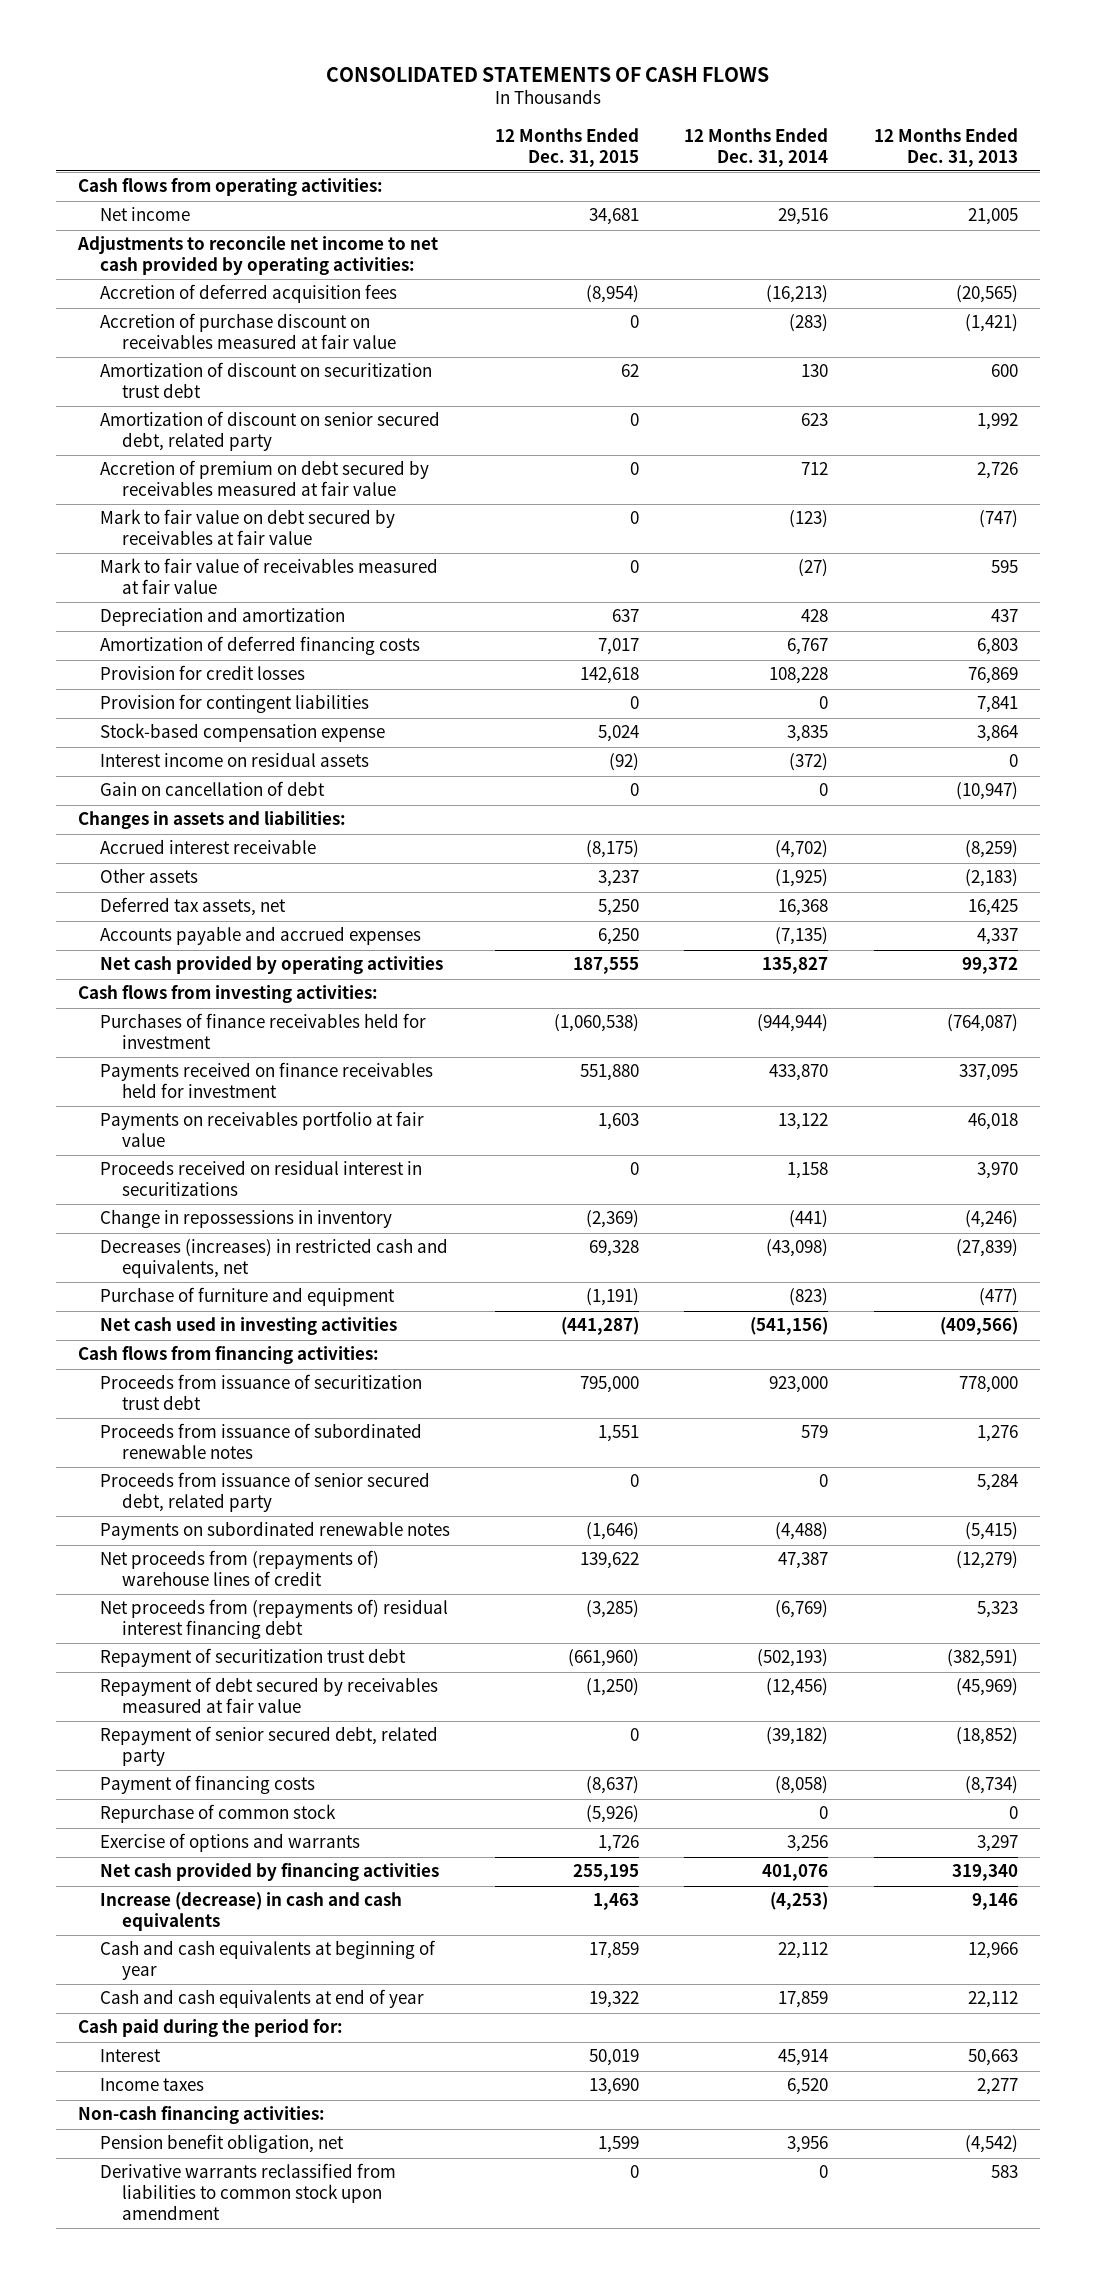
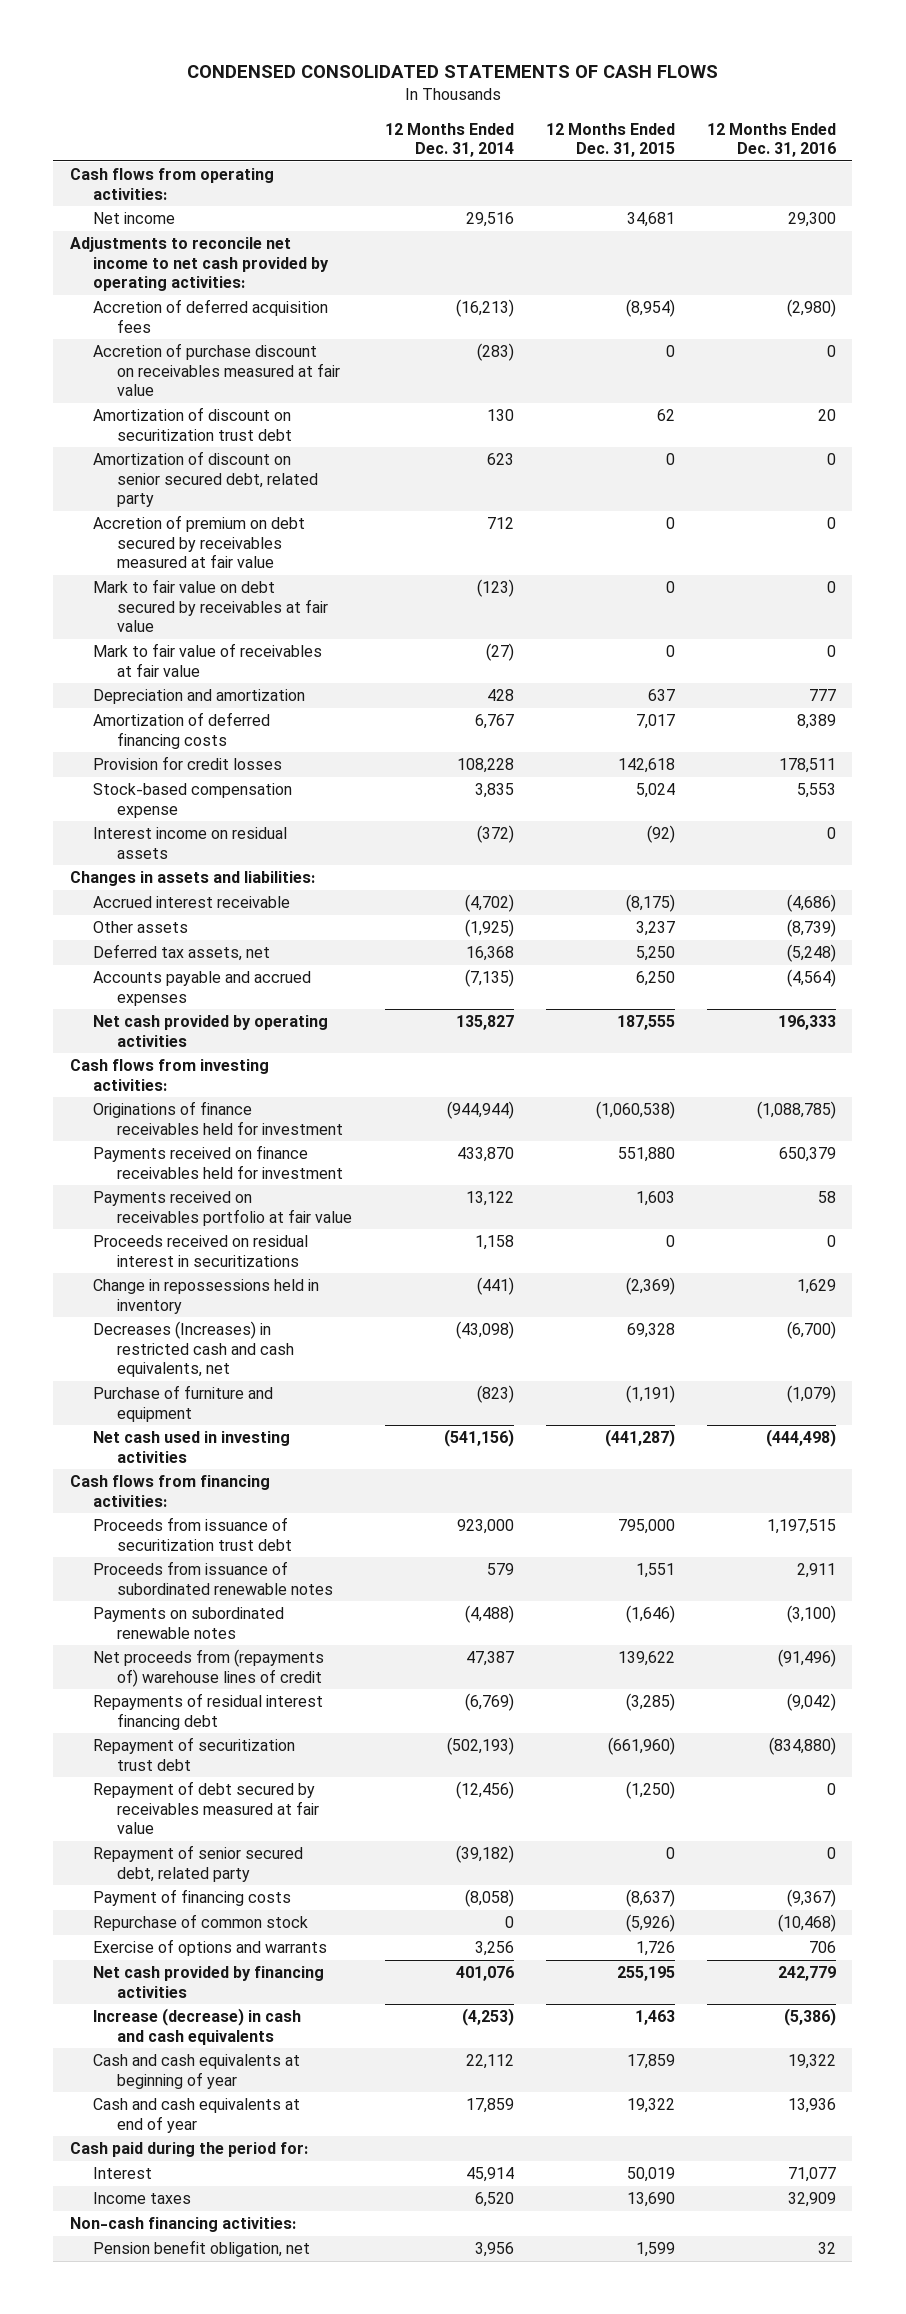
- CONSOLIDATED STATEMENTS OF CASH FLOWS
+ CONDENSED CONSOLIDATED STATEMENTS OF CASH FLOWS
- | 12 Months Ended Dec. 31, 2015 | 12 Months Ended Dec. 31, 2014 | 12 Months Ended Dec. 31, 2013
+ | 12 Months Ended Dec. 31, 2014 | 12 Months Ended Dec. 31, 2015 | 12 Months Ended Dec. 31, 2016
- Mark to fair value of receivables measured at fair value | 0 | (27) | 595
+ Mark to fair value of receivables at fair value | (27) | 0 | 0
- Provision for contingent liabilities | 0 | 0 | 7,841
- Gain on cancellation of debt | 0 | 0 | (10,947)
- Purchases of finance receivables held for investment | (1,060,538) | (944,944) | (764,087)
+ Originations of finance receivables held for investment | (944,944) | (1,060,538) | (1,088,785)
- Payments on receivables portfolio at fair value | 1,603 | 13,122 | 46,018
+ Payments received on receivables portfolio at fair value | 13,122 | 1,603 | 58
- Change in repossessions in inventory | (2,369) | (441) | (4,246)
- Decreases (increases) in restricted cash and equivalents, net | 69,328 | (43,098) | (27,839)
+ Change in repossessions held in inventory | (441) | (2,369) | 1,629
+ Decreases (Increases) in restricted cash and cash equivalents, net | (43,098) | 69,328 | (6,700)
- Proceeds from issuance of senior secured debt, related party | 0 | 0 | 5,284
- Net proceeds from (repayments of) residual interest financing debt | (3,285) | (6,769) | 5,323
+ Repayments of residual interest financing debt | (6,769) | (3,285) | (9,042)
- Derivative warrants reclassified from liabilities to common stock upon amendment | 0 | 0 | 583

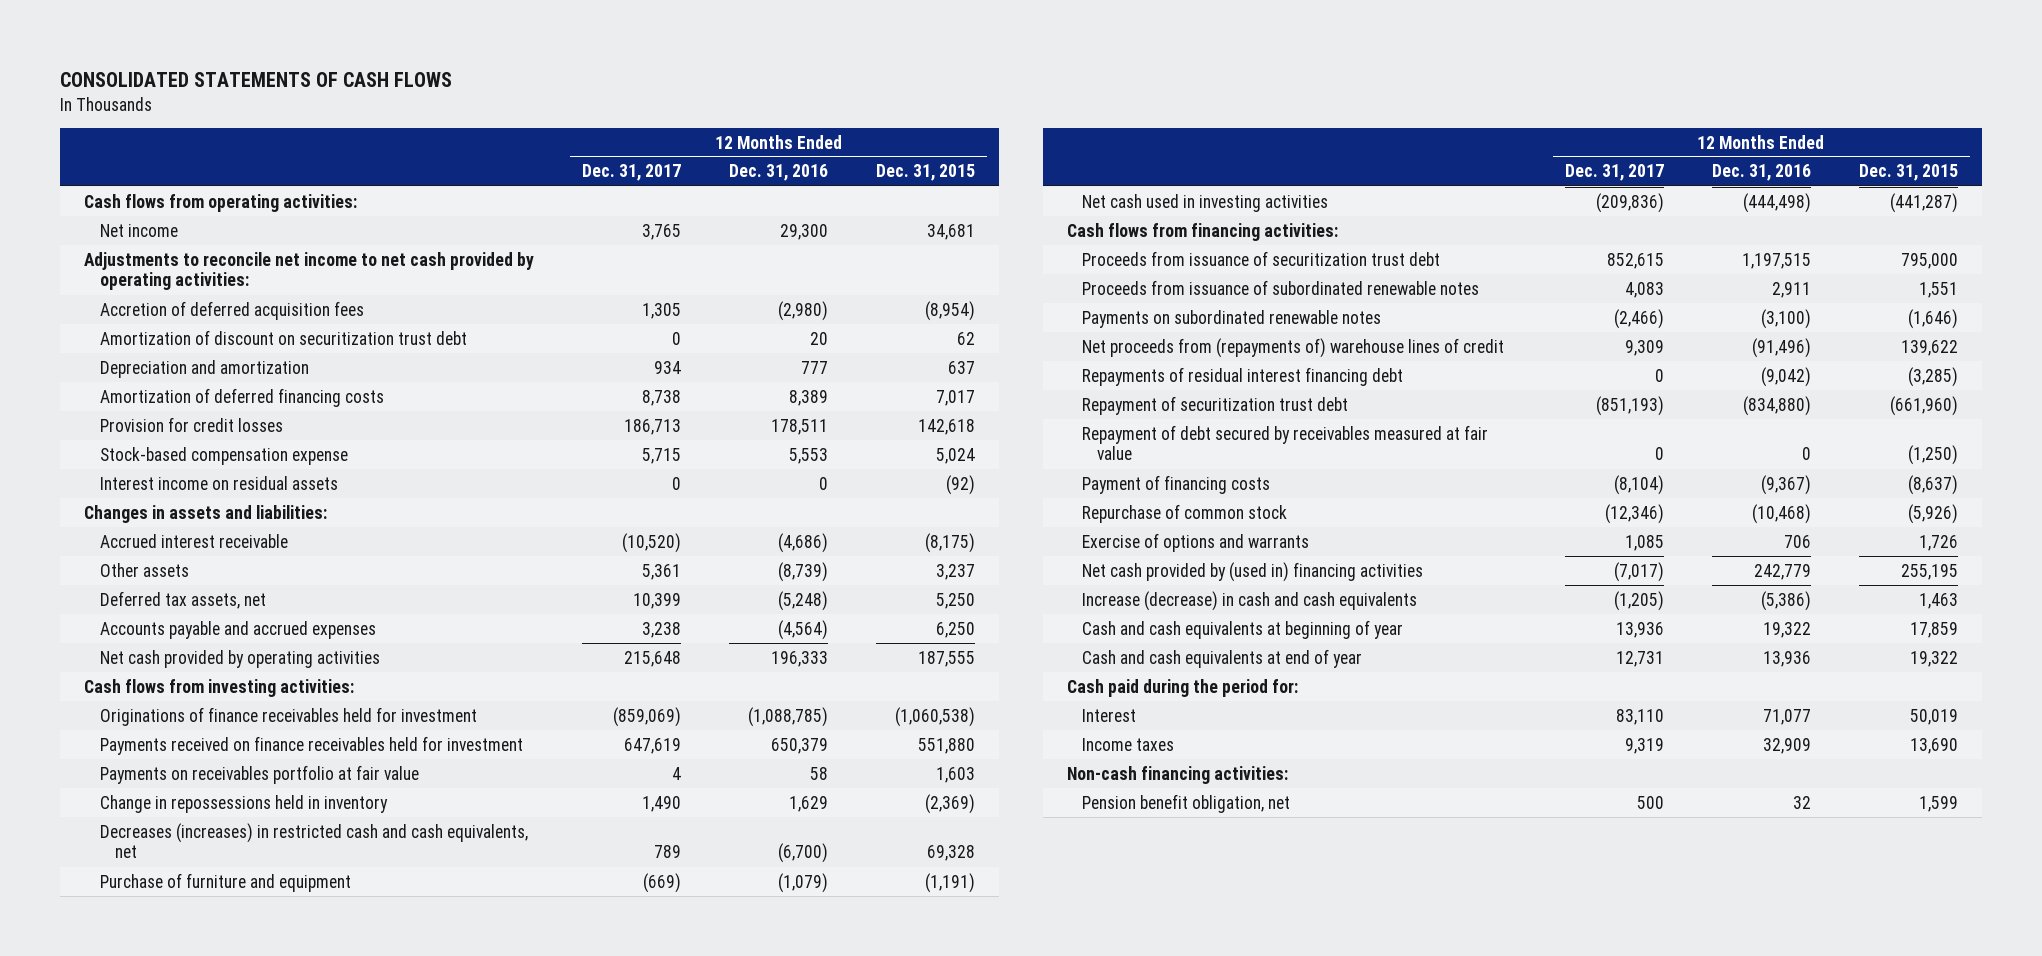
- CONDENSED CONSOLIDATED STATEMENTS OF CASH FLOWS
+ CONSOLIDATED STATEMENTS OF CASH FLOWS
- | 12 Months Ended Dec. 31, 2014 | 12 Months Ended Dec. 31, 2015 | 12 Months Ended Dec. 31, 2016
+ | 12 Months Ended Dec. 31, 2017 | 12 Months Ended Dec. 31, 2016 | 12 Months Ended Dec. 31, 2015
- Accretion of purchase discount on receivables measured at fair value | (283) | 0 | 0
- Amortization of discount on senior secured debt, related party | 623 | 0 | 0
- Accretion of premium on debt secured by receivables measured at fair value | 712 | 0 | 0
- Mark to fair value on debt secured by receivables at fair value | (123) | 0 | 0
- Mark to fair value of receivables at fair value | (27) | 0 | 0
- Payments received on receivables portfolio at fair value | 13,122 | 1,603 | 58
- Proceeds received on residual interest in securitizations | 1,158 | 0 | 0
+ Payments on receivables portfolio at fair value | 4 | 58 | 1,603
- Decreases (Increases) in restricted cash and cash equivalents, net | (43,098) | 69,328 | (6,700)
+ Decreases (increases) in restricted cash and cash equivalents, net | 789 | (6,700) | 69,328
- Repayment of senior secured debt, related party | (39,182) | 0 | 0
- Net cash provided by financing activities | 401,076 | 255,195 | 242,779
+ Net cash provided by (used in) financing activities | (7,017) | 242,779 | 255,195

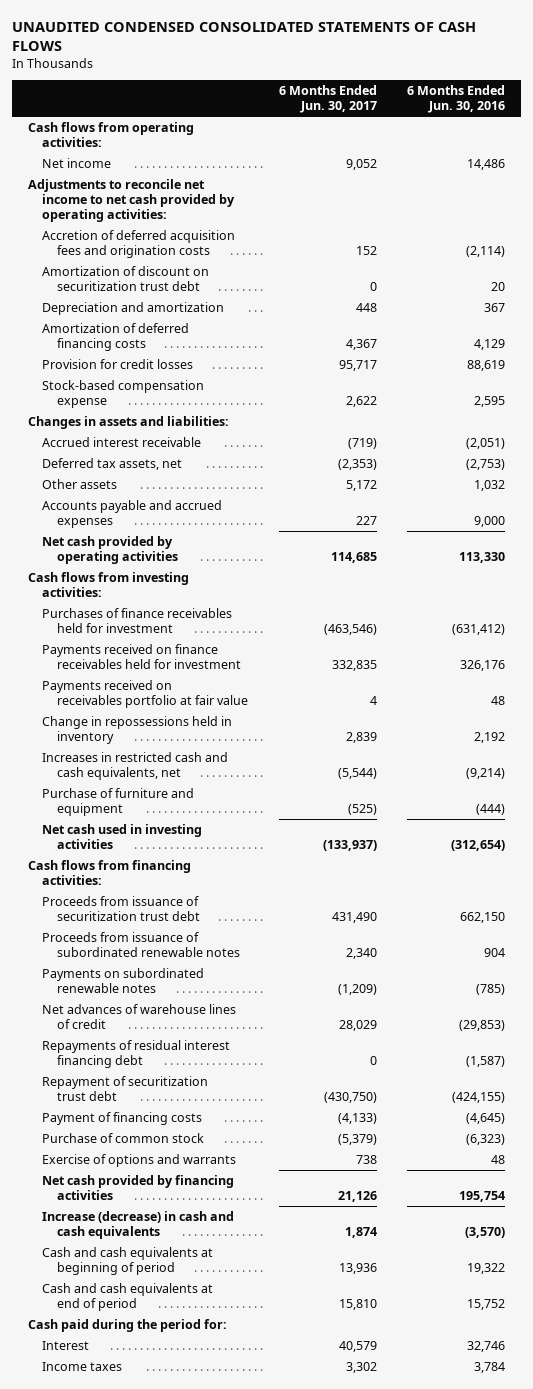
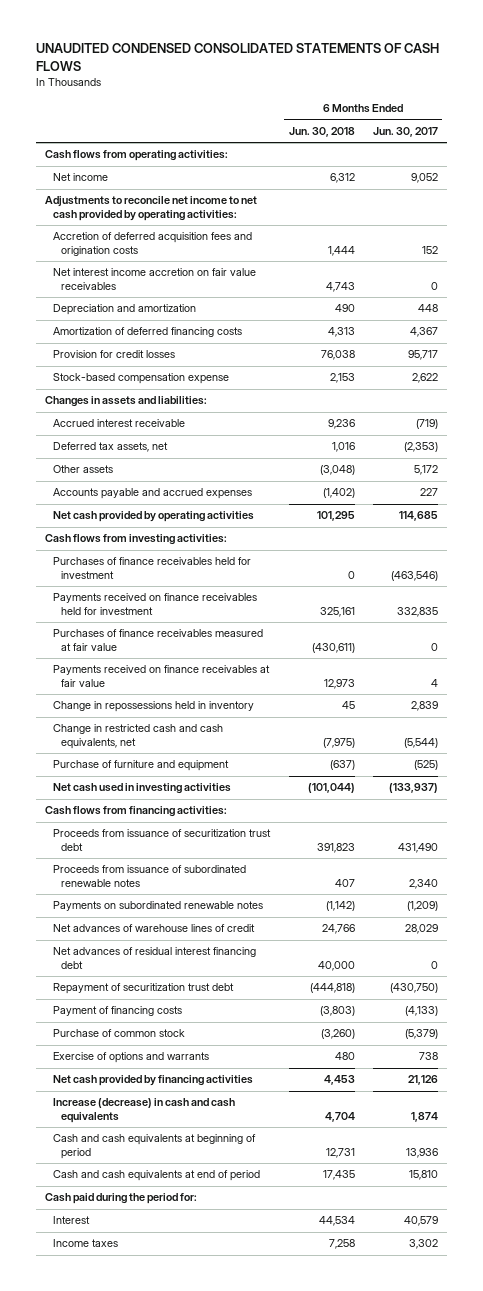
- | 6 Months Ended Jun. 30, 2017 | 6 Months Ended Jun. 30, 2016
+ | 6 Months Ended Jun. 30, 2018 | 6 Months Ended Jun. 30, 2017
- Amortization of discount on securitization trust debt | 0 | 20
+ Net interest income accretion on fair value receivables | 4,743 | 0
- Payments received on receivables portfolio at fair value | 4 | 48
+ Purchases of finance receivables measured at fair value | (430,611) | 0
+ Payments received on finance receivables at fair value | 12,973 | 4
- Increases in restricted cash and cash equivalents, net | (5,544) | (9,214)
+ Change in restricted cash and cash equivalents, net | (7,975) | (5,544)
- Repayments of residual interest financing debt | 0 | (1,587)
+ Net advances of residual interest financing debt | 40,000 | 0

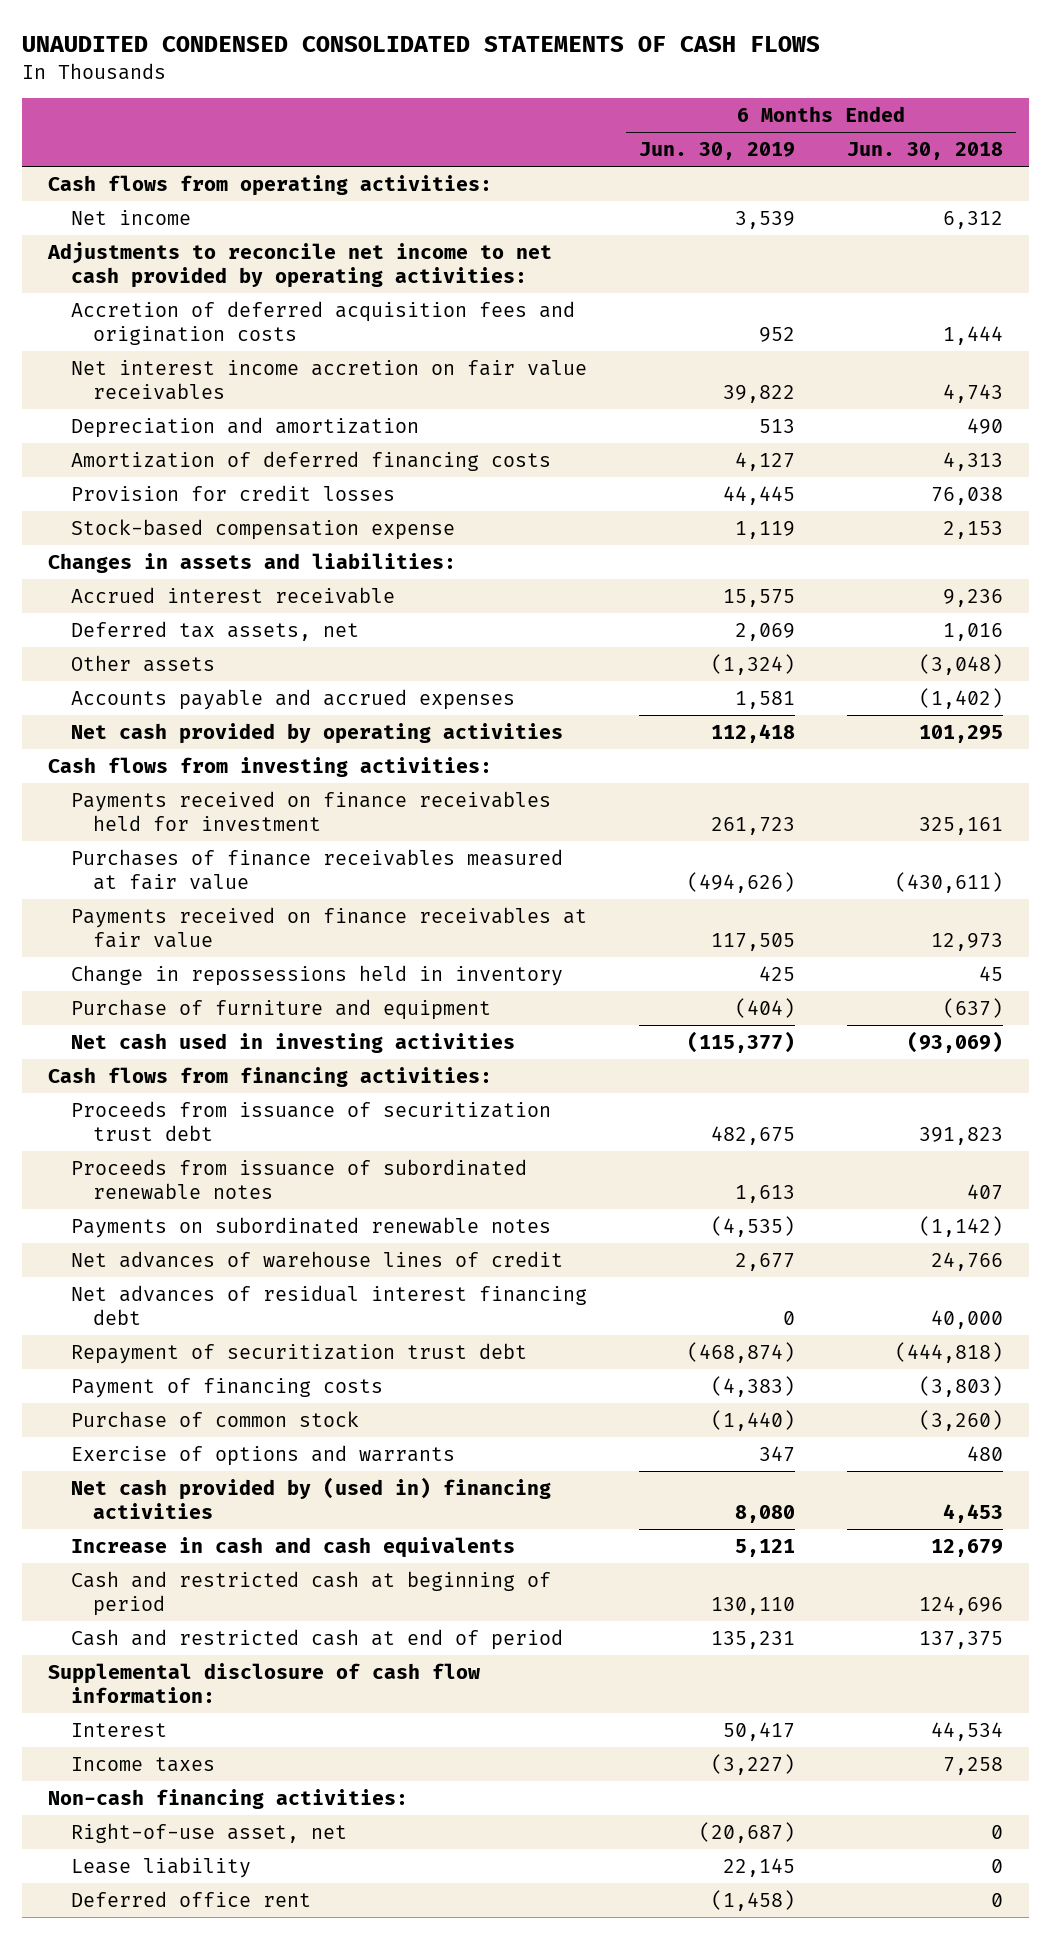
- | 6 Months Ended Jun. 30, 2018 | 6 Months Ended Jun. 30, 2017
+ | 6 Months Ended Jun. 30, 2019 | 6 Months Ended Jun. 30, 2018
- Purchases of finance receivables held for investment | 0 | (463,546)
- Change in restricted cash and cash equivalents, net | (7,975) | (5,544)
- Net cash used in investing activities | (101,044) | (133,937)
+ Net cash used in investing activities | (115,377) | (93,069)
- Net cash provided by financing activities | 4,453 | 21,126
- Increase (decrease) in cash and cash equivalents | 4,704 | 1,874
- Cash and cash equivalents at beginning of period | 12,731 | 13,936
- Cash and cash equivalents at end of period | 17,435 | 15,810
- Cash paid during the period for:
+ Net cash provided by (used in) financing activities | 8,080 | 4,453
+ Increase in cash and cash equivalents | 5,121 | 12,679
+ Cash and restricted cash at beginning of period | 130,110 | 124,696
+ Cash and restricted cash at end of period | 135,231 | 137,375
+ Supplemental disclosure of cash flow information:
+ Non-cash financing activities:
+ Right-of-use asset, net | (20,687) | 0
+ Lease liability | 22,145 | 0
+ Deferred office rent | (1,458) | 0

